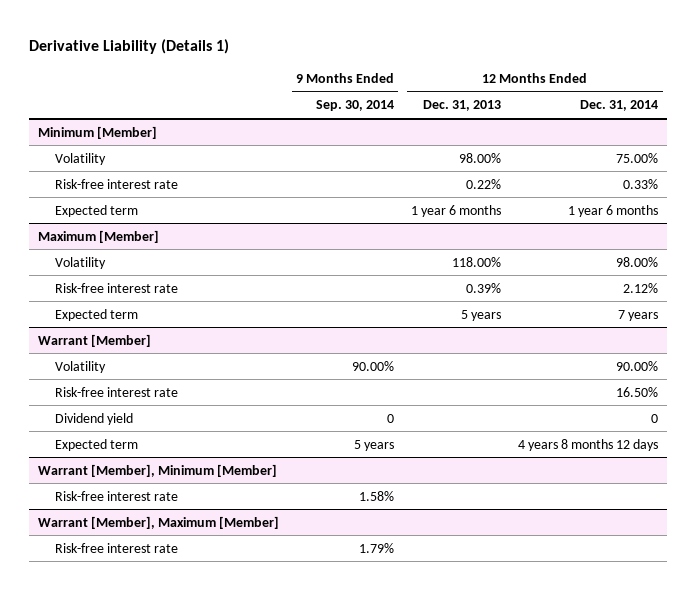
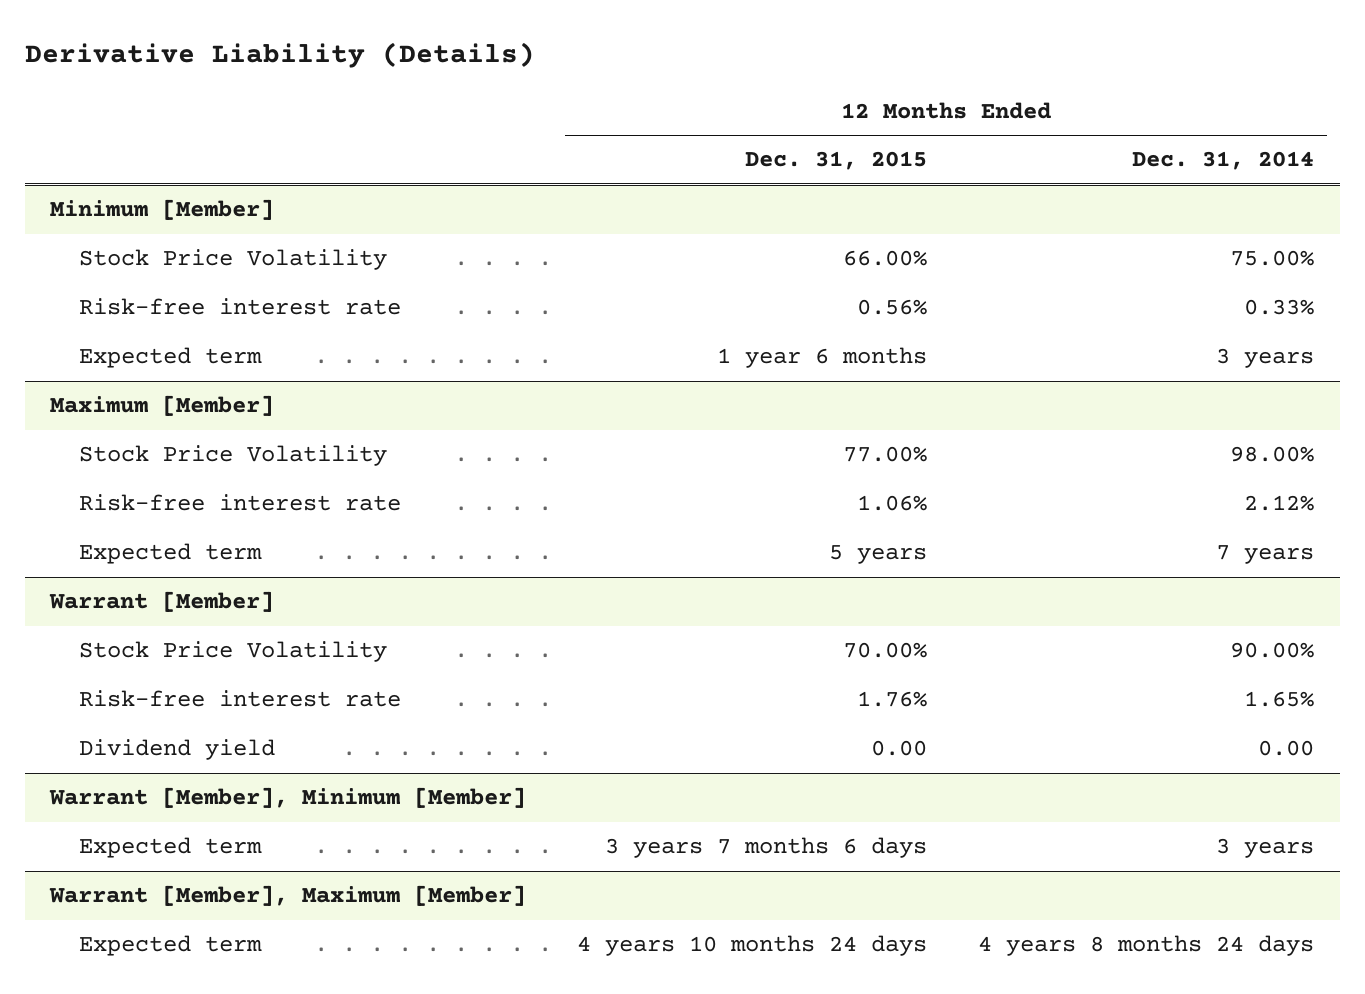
- Derivative Liability (Details 1)
+ Derivative Liability (Details)
- | 9 Months Ended Sep. 30, 2014 | 12 Months Ended Dec. 31, 2013 | 12 Months Ended Dec. 31, 2014
+ | 12 Months Ended Dec. 31, 2015 | 12 Months Ended Dec. 31, 2014
@ Minimum [Member]
- Volatility | | 98.00% | 75.00%
+ Stock Price Volatility | 66.00% | 75.00%
- Expected term | | 1 year 6 months | 1 year 6 months
+ Expected term | 1 year 6 months | 3 years
@ Maximum [Member]
- Volatility | | 118.00% | 98.00%
+ Stock Price Volatility | 77.00% | 98.00%
@ Warrant [Member]
- Volatility | 90.00% | | 90.00%
- Risk-free interest rate | | | 16.50%
- Dividend yield | 0 | | 0
- Expected term | 5 years | | 4 years 8 months 12 days
+ Stock Price Volatility | 70.00% | 90.00%
+ Risk-free interest rate | 1.76% | 1.65%
+ Dividend yield | 0.00 | 0.00
@ Warrant [Member], Minimum [Member]
- Risk-free interest rate | 1.58% | |
+ Expected term | 3 years 7 months 6 days | 3 years
@ Warrant [Member], Maximum [Member]
- Risk-free interest rate | 1.79% | |
+ Expected term | 4 years 10 months 24 days | 4 years 8 months 24 days

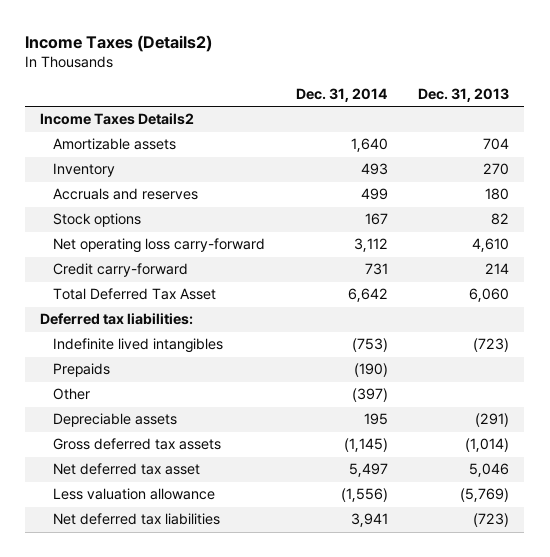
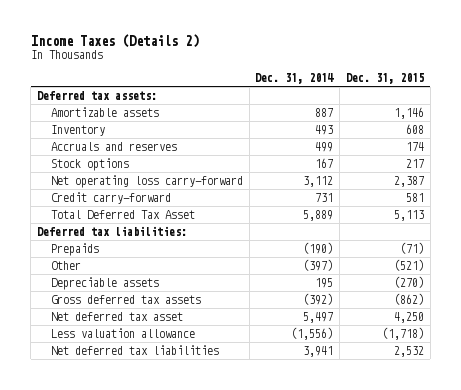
- Income Taxes (Details2)
+ Income Taxes (Details 2)
- | Dec. 31, 2014 | Dec. 31, 2013
+ | Dec. 31, 2014 | Dec. 31, 2015
- Income Taxes Details2
- Amortizable assets | 1,640 | 704
+ Deferred tax assets:
+ Amortizable assets | 887 | 1,146
- Total Deferred Tax Asset | 6,642 | 6,060
+ Total Deferred Tax Asset | 5,889 | 5,113
- Indefinite lived intangibles | (753) | (723)
- Gross deferred tax assets | (1,145) | (1,014)
+ Gross deferred tax assets | (392) | (862)

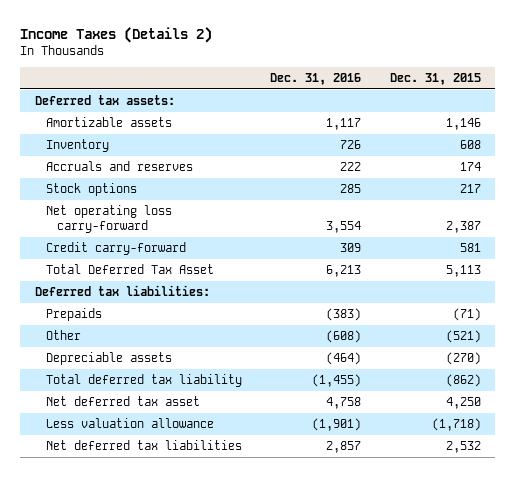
- | Dec. 31, 2014 | Dec. 31, 2015
+ | Dec. 31, 2016 | Dec. 31, 2015
- Gross deferred tax assets | (392) | (862)
+ Total deferred tax liability | (1,455) | (862)

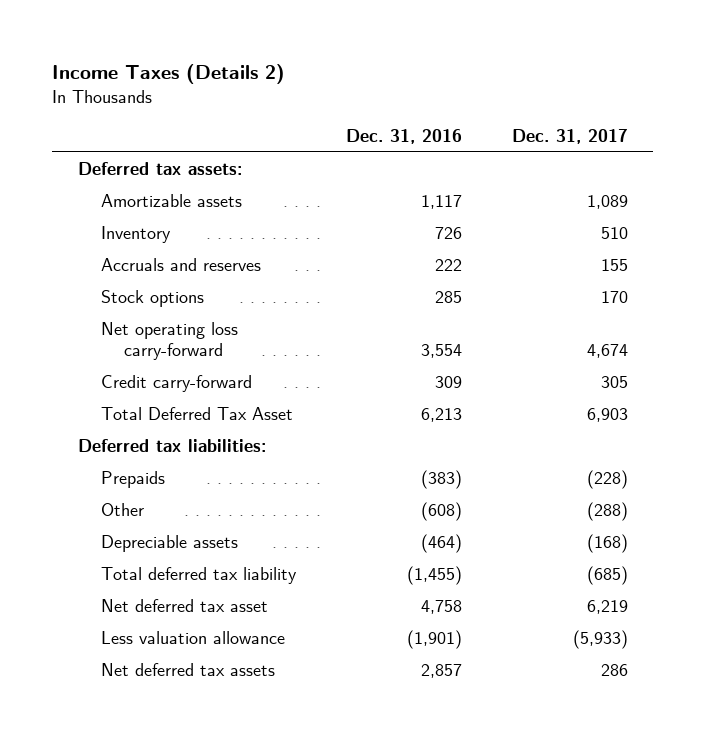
- | Dec. 31, 2016 | Dec. 31, 2015
+ | Dec. 31, 2016 | Dec. 31, 2017
- Net deferred tax liabilities | 2,857 | 2,532
+ Net deferred tax assets | 2,857 | 286

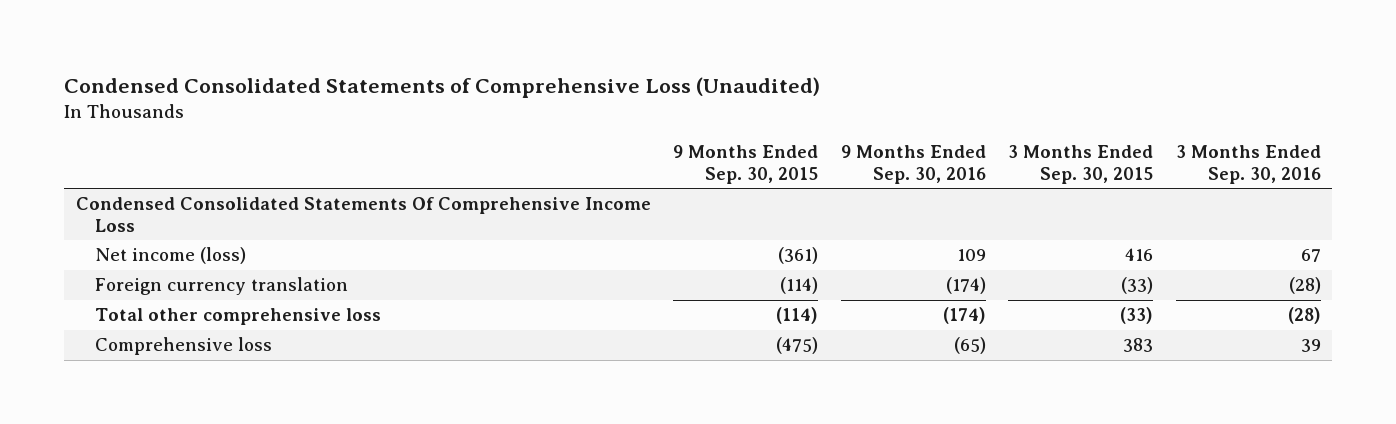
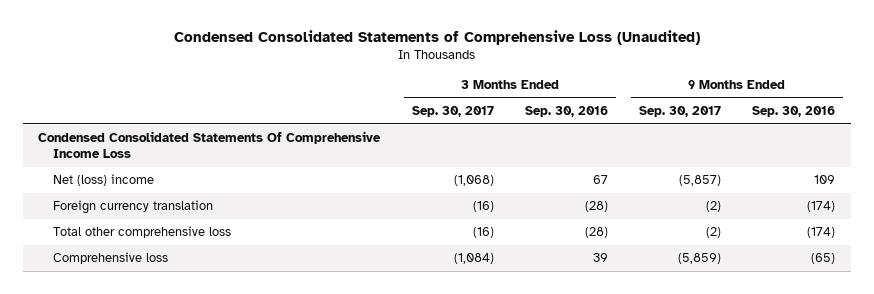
- | 9 Months Ended Sep. 30, 2015 | 9 Months Ended Sep. 30, 2016 | 3 Months Ended Sep. 30, 2015 | 3 Months Ended Sep. 30, 2016
+ | 3 Months Ended Sep. 30, 2017 | 3 Months Ended Sep. 30, 2016 | 9 Months Ended Sep. 30, 2017 | 9 Months Ended Sep. 30, 2016
- Net income (loss) | (361) | 109 | 416 | 67
+ Net (loss) income | (1,068) | 67 | (5,857) | 109

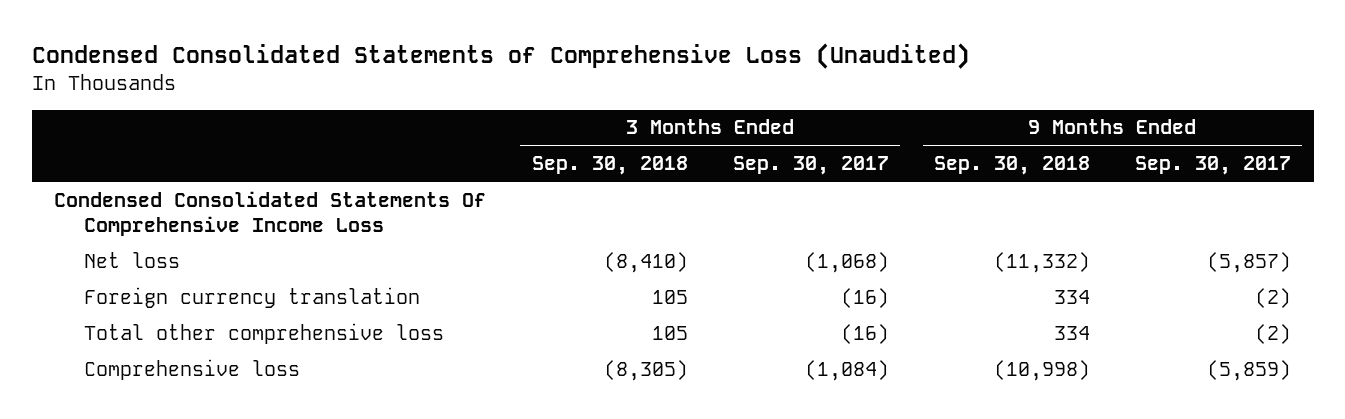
- | 3 Months Ended Sep. 30, 2017 | 3 Months Ended Sep. 30, 2016 | 9 Months Ended Sep. 30, 2017 | 9 Months Ended Sep. 30, 2016
+ | 3 Months Ended Sep. 30, 2018 | 3 Months Ended Sep. 30, 2017 | 9 Months Ended Sep. 30, 2018 | 9 Months Ended Sep. 30, 2017
- Net (loss) income | (1,068) | 67 | (5,857) | 109
+ Net loss | (8,410) | (1,068) | (11,332) | (5,857)

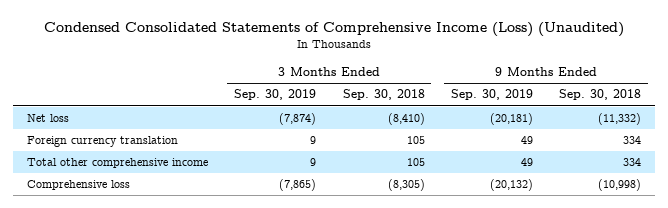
- Condensed Consolidated Statements of Comprehensive Loss (Unaudited)
+ Condensed Consolidated Statements of Comprehensive Income (Loss) (Unaudited)
- | 3 Months Ended Sep. 30, 2018 | 3 Months Ended Sep. 30, 2017 | 9 Months Ended Sep. 30, 2018 | 9 Months Ended Sep. 30, 2017
+ | 3 Months Ended Sep. 30, 2019 | 3 Months Ended Sep. 30, 2018 | 9 Months Ended Sep. 30, 2019 | 9 Months Ended Sep. 30, 2018
- Condensed Consolidated Statements Of Comprehensive Income Loss
- Total other comprehensive loss | 105 | (16) | 334 | (2)
+ Total other comprehensive income | 9 | 105 | 49 | 334

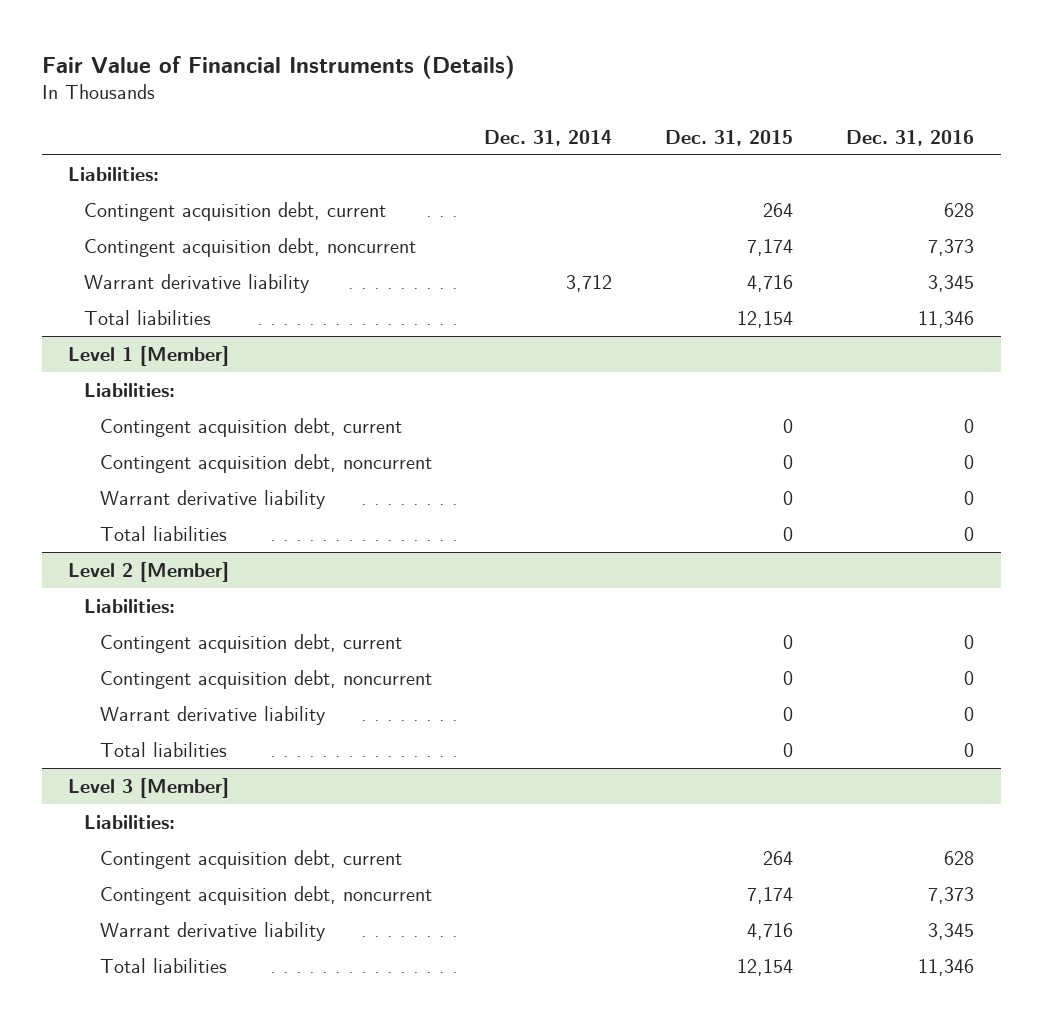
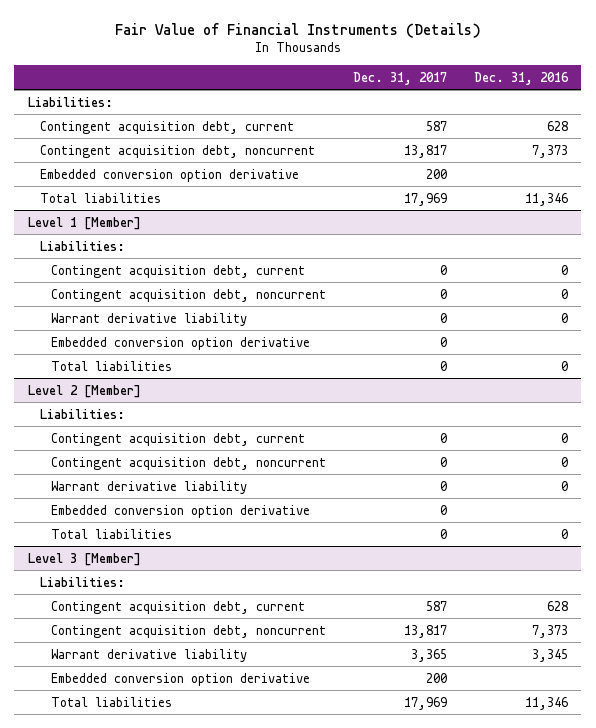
- | Dec. 31, 2014 | Dec. 31, 2015 | Dec. 31, 2016
+ | Dec. 31, 2017 | Dec. 31, 2016
- Warrant derivative liability | 3,712 | 4,716 | 3,345
+ Embedded conversion option derivative | 200 |
@ Level 1 [Member]
+ Embedded conversion option derivative | 0 |
@ Level 2 [Member]
+ Embedded conversion option derivative | 0 |
@ Level 3 [Member]
+ Embedded conversion option derivative | 200 |

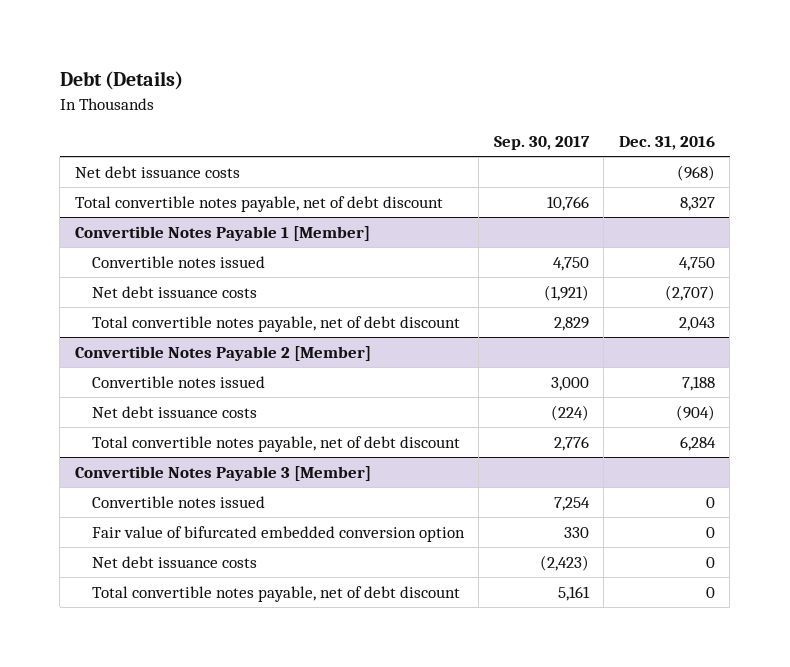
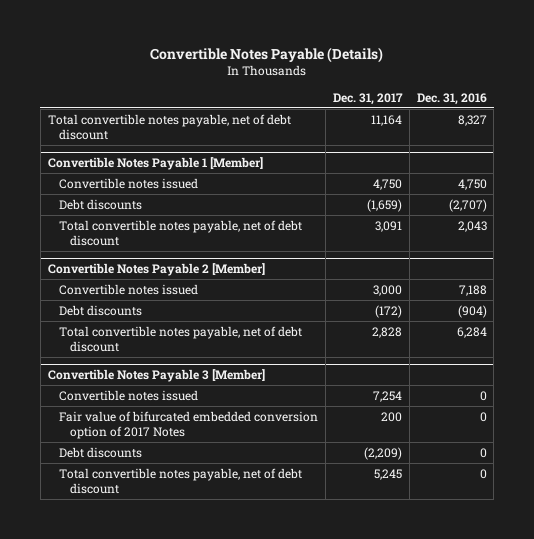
- Debt (Details)
+ Convertible Notes Payable (Details)
- | Sep. 30, 2017 | Dec. 31, 2016
+ | Dec. 31, 2017 | Dec. 31, 2016
- Net debt issuance costs | | (968)
@ Convertible Notes Payable 1 [Member]
- Net debt issuance costs | (1,921) | (2,707)
+ Debt discounts | (1,659) | (2,707)
@ Convertible Notes Payable 2 [Member]
- Net debt issuance costs | (224) | (904)
+ Debt discounts | (172) | (904)
@ Convertible Notes Payable 3 [Member]
- Fair value of bifurcated embedded conversion option | 330 | 0
- Net debt issuance costs | (2,423) | 0
+ Fair value of bifurcated embedded conversion option of 2017 Notes | 200 | 0
+ Debt discounts | (2,209) | 0

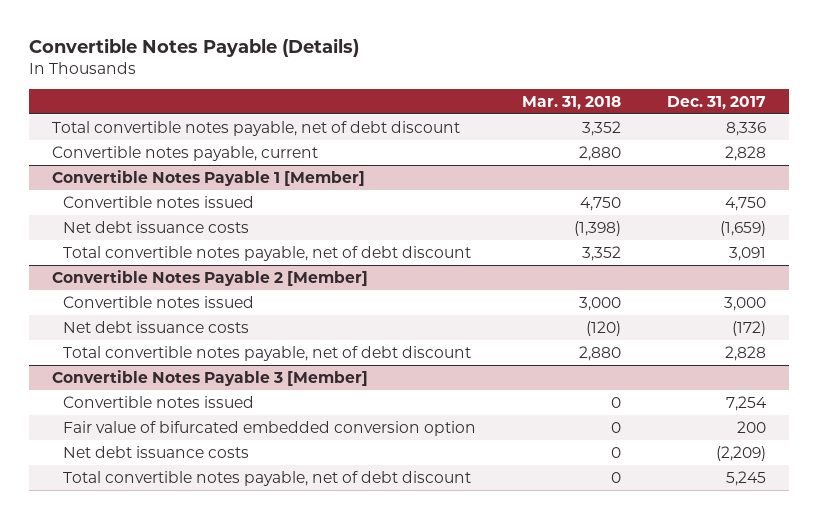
- | Dec. 31, 2017 | Dec. 31, 2016
+ | Mar. 31, 2018 | Dec. 31, 2017
- Total convertible notes payable, net of debt discount | 11,164 | 8,327
+ Total convertible notes payable, net of debt discount | 3,352 | 8,336
+ Convertible notes payable, current | 2,880 | 2,828
@ Convertible Notes Payable 1 [Member]
- Debt discounts | (1,659) | (2,707)
+ Net debt issuance costs | (1,398) | (1,659)
@ Convertible Notes Payable 2 [Member]
- Debt discounts | (172) | (904)
+ Net debt issuance costs | (120) | (172)
@ Convertible Notes Payable 3 [Member]
- Fair value of bifurcated embedded conversion option of 2017 Notes | 200 | 0
- Debt discounts | (2,209) | 0
+ Fair value of bifurcated embedded conversion option | 0 | 200
+ Net debt issuance costs | 0 | (2,209)

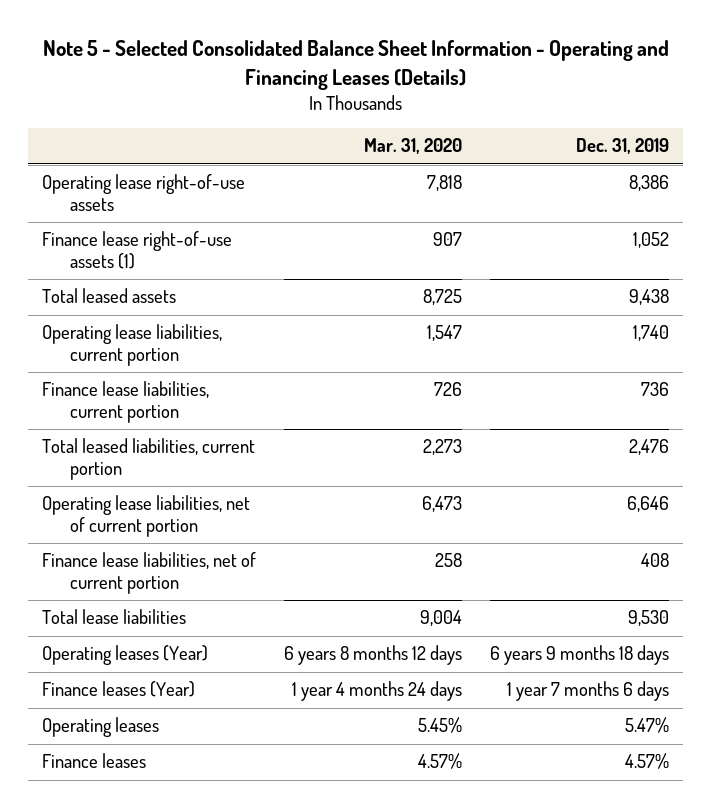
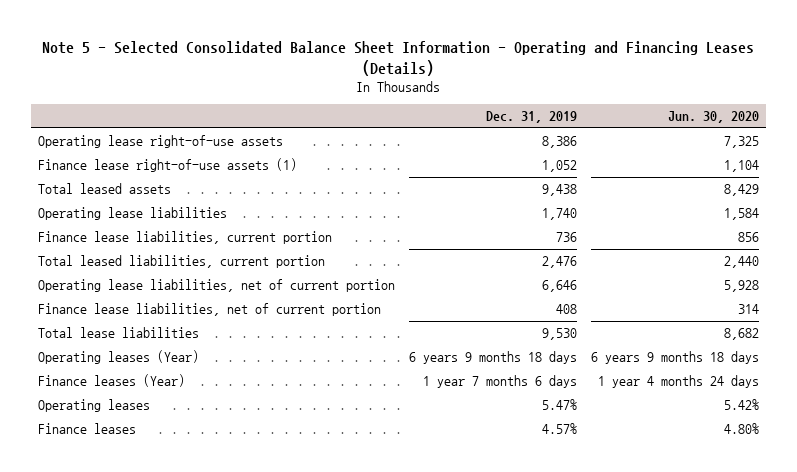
- | Mar. 31, 2020 | Dec. 31, 2019
+ | Dec. 31, 2019 | Jun. 30, 2020
- Operating lease liabilities, current portion | 1,547 | 1,740
+ Operating lease liabilities | 1,740 | 1,584

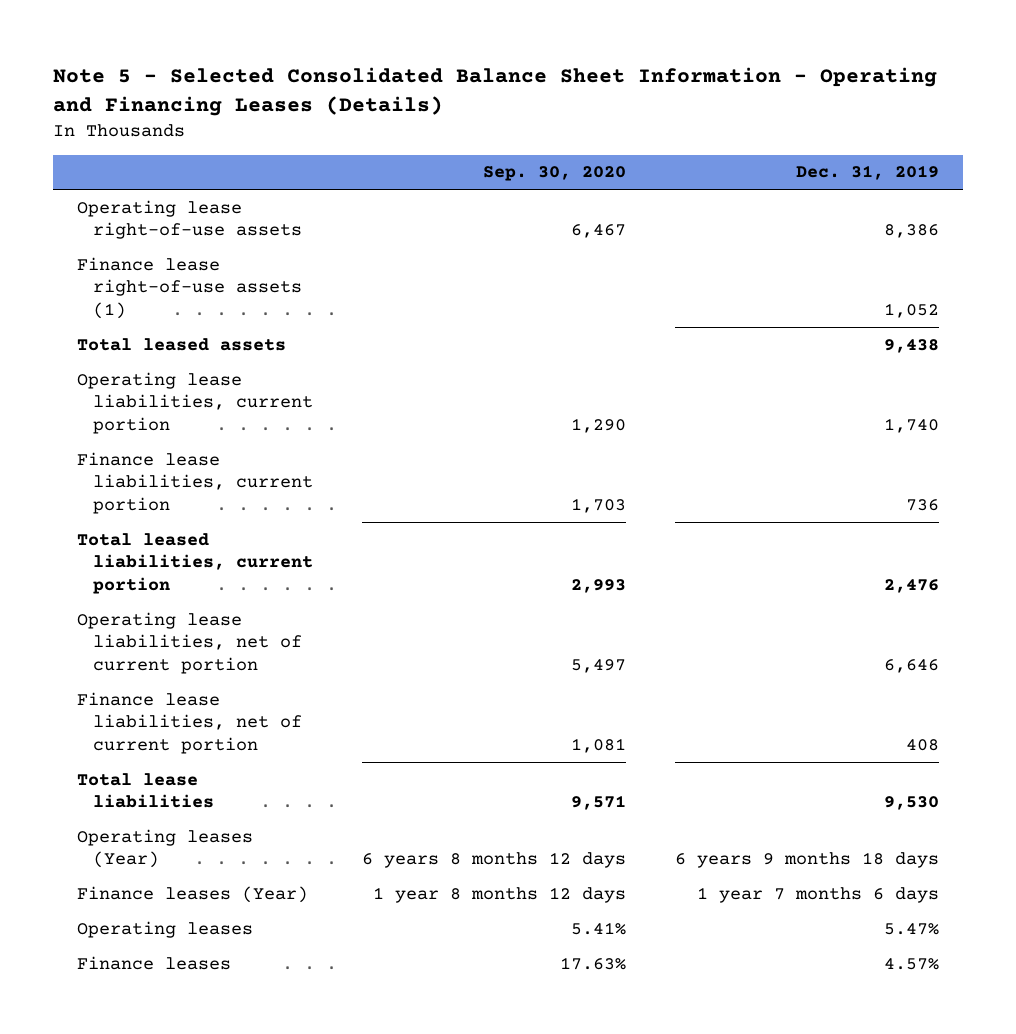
- | Dec. 31, 2019 | Jun. 30, 2020
+ | Sep. 30, 2020 | Dec. 31, 2019
- Operating lease liabilities | 1,740 | 1,584
+ Operating lease liabilities, current portion | 1,290 | 1,740

